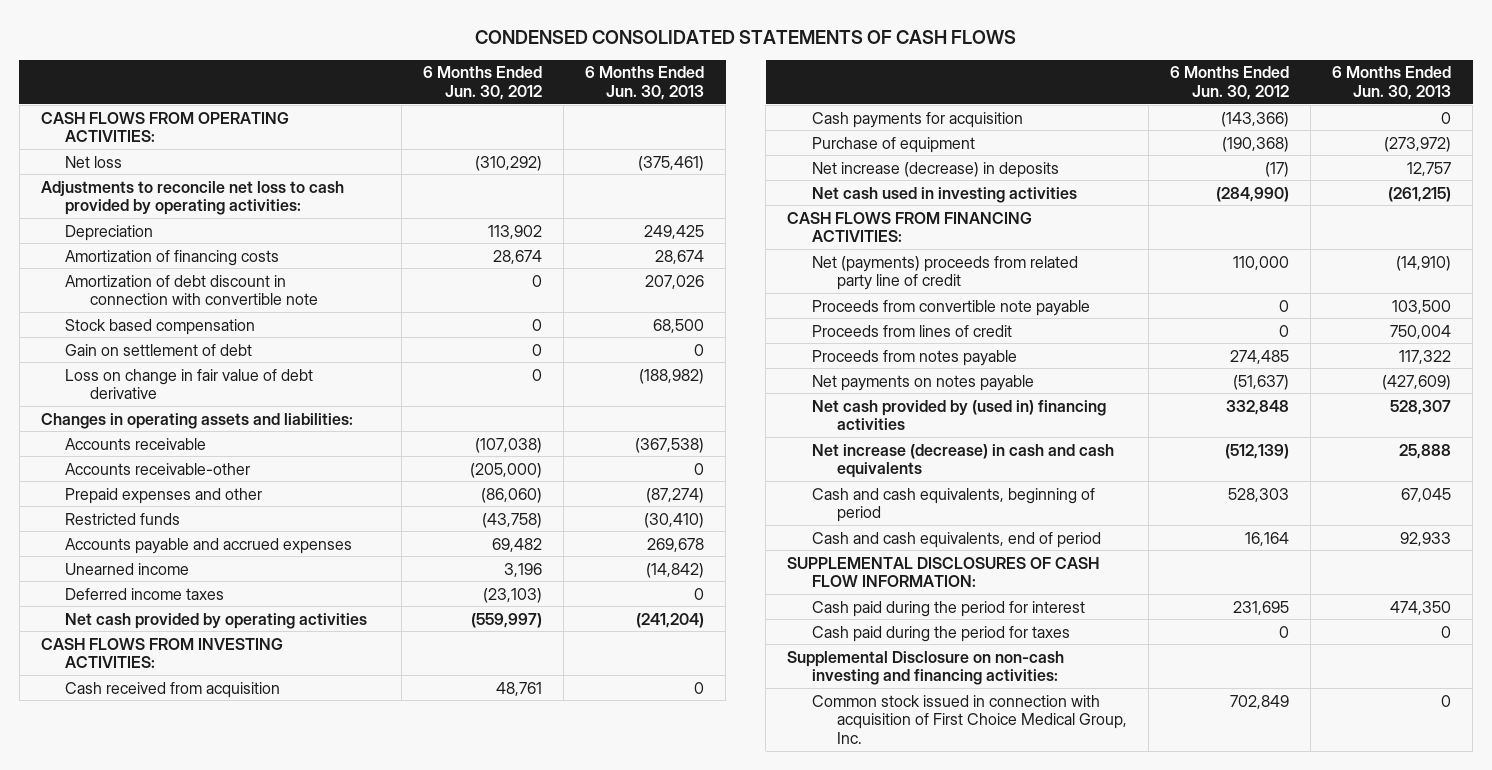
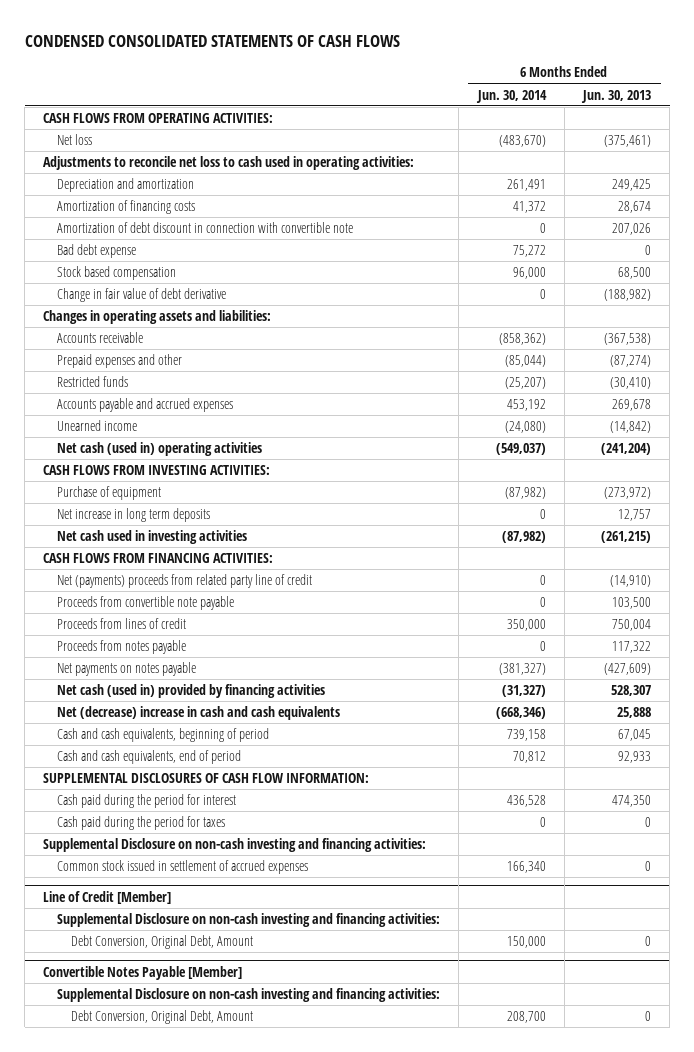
- | 6 Months Ended Jun. 30, 2012 | 6 Months Ended Jun. 30, 2013
+ | 6 Months Ended Jun. 30, 2014 | 6 Months Ended Jun. 30, 2013
- Adjustments to reconcile net loss to cash provided by operating activities:
- Depreciation | 113,902 | 249,425
+ Adjustments to reconcile net loss to cash used in operating activities:
+ Depreciation and amortization | 261,491 | 249,425
+ Bad debt expense | 75,272 | 0
- Gain on settlement of debt | 0 | 0
- Loss on change in fair value of debt derivative | 0 | (188,982)
+ Change in fair value of debt derivative | 0 | (188,982)
- Accounts receivable-other | (205,000) | 0
- Deferred income taxes | (23,103) | 0
- Net cash provided by operating activities | (559,997) | (241,204)
+ Net cash (used in) operating activities | (549,037) | (241,204)
- Cash received from acquisition | 48,761 | 0
- Cash payments for acquisition | (143,366) | 0
- Net increase (decrease) in deposits | (17) | 12,757
+ Net increase in long term deposits | 0 | 12,757
- Net cash provided by (used in) financing activities | 332,848 | 528,307
- Net increase (decrease) in cash and cash equivalents | (512,139) | 25,888
+ Net cash (used in) provided by financing activities | (31,327) | 528,307
+ Net (decrease) increase in cash and cash equivalents | (668,346) | 25,888
- Common stock issued in connection with acquisition of First Choice Medical Group, Inc. | 702,849 | 0
+ Common stock issued in settlement of accrued expenses | 166,340 | 0
+ Line of Credit [Member]
+ Supplemental Disclosure on non-cash investing and financing activities:
+ Debt Conversion, Original Debt, Amount | 150,000 | 0
+ Convertible Notes Payable [Member]
+ Supplemental Disclosure on non-cash investing and financing activities:
+ Debt Conversion, Original Debt, Amount | 208,700 | 0

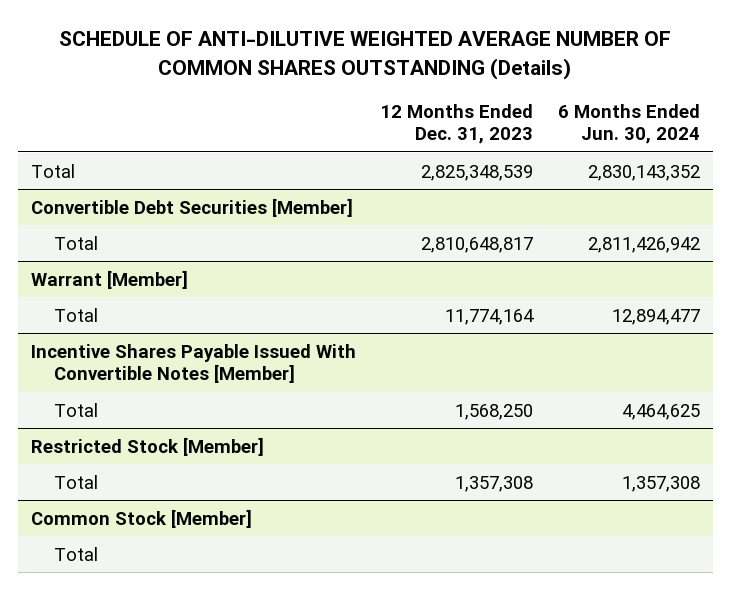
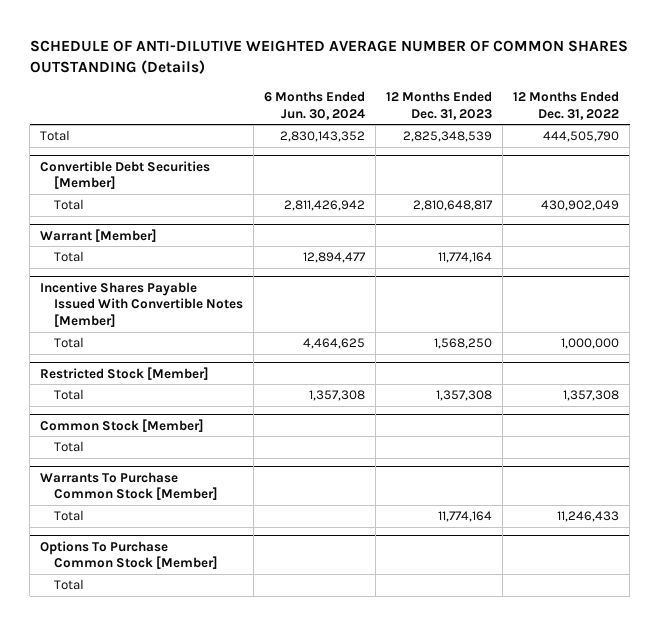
- | 12 Months Ended Dec. 31, 2023 | 6 Months Ended Jun. 30, 2024
+ | 6 Months Ended Jun. 30, 2024 | 12 Months Ended Dec. 31, 2023 | 12 Months Ended Dec. 31, 2022
+ Warrants To Purchase Common Stock [Member]
+ Total | | 11,774,164 | 11,246,433
+ Options To Purchase Common Stock [Member]
+ Total

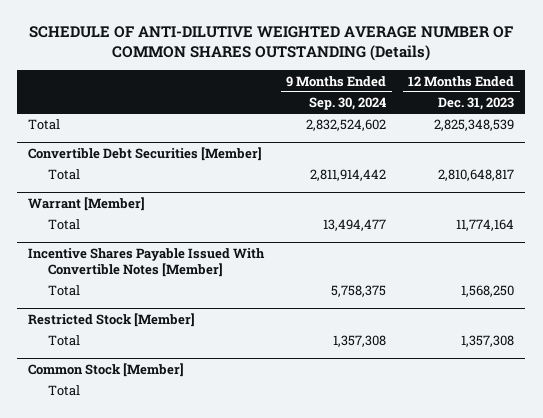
- | 6 Months Ended Jun. 30, 2024 | 12 Months Ended Dec. 31, 2023 | 12 Months Ended Dec. 31, 2022
+ | 9 Months Ended Sep. 30, 2024 | 12 Months Ended Dec. 31, 2023
- Warrants To Purchase Common Stock [Member]
- Total | | 11,774,164 | 11,246,433
- Options To Purchase Common Stock [Member]
- Total

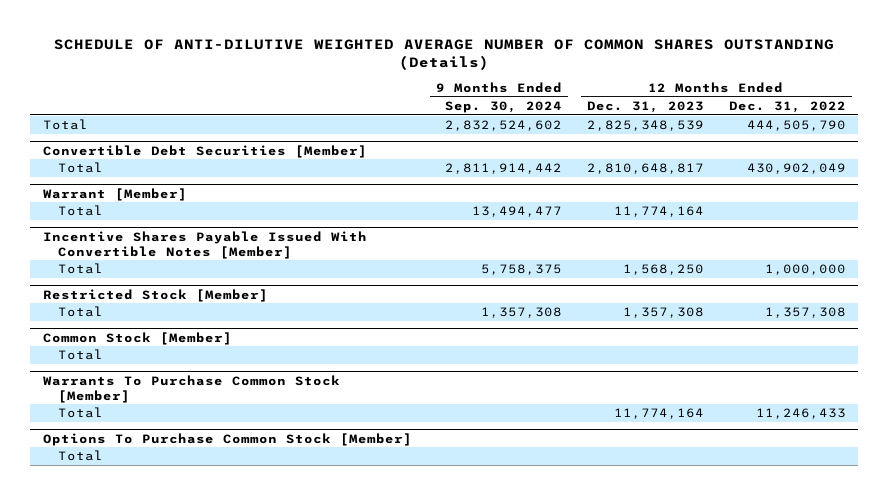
- | 9 Months Ended Sep. 30, 2024 | 12 Months Ended Dec. 31, 2023
+ | 9 Months Ended Sep. 30, 2024 | 12 Months Ended Dec. 31, 2023 | 12 Months Ended Dec. 31, 2022
+ Warrants To Purchase Common Stock [Member]
+ Total | | 11,774,164 | 11,246,433
+ Options To Purchase Common Stock [Member]
+ Total

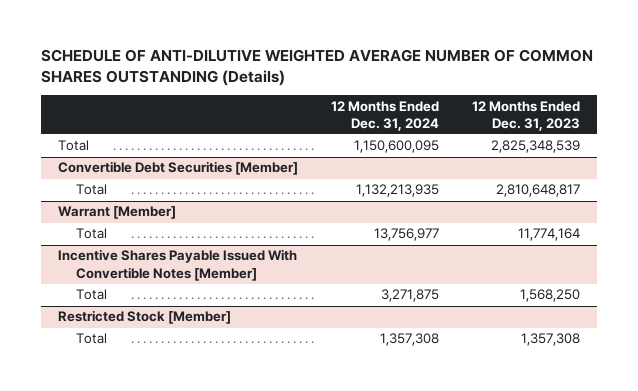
- | 9 Months Ended Sep. 30, 2024 | 12 Months Ended Dec. 31, 2023 | 12 Months Ended Dec. 31, 2022
+ | 12 Months Ended Dec. 31, 2024 | 12 Months Ended Dec. 31, 2023
- Common Stock [Member]
- Total
- Warrants To Purchase Common Stock [Member]
- Total | | 11,774,164 | 11,246,433
- Options To Purchase Common Stock [Member]
- Total

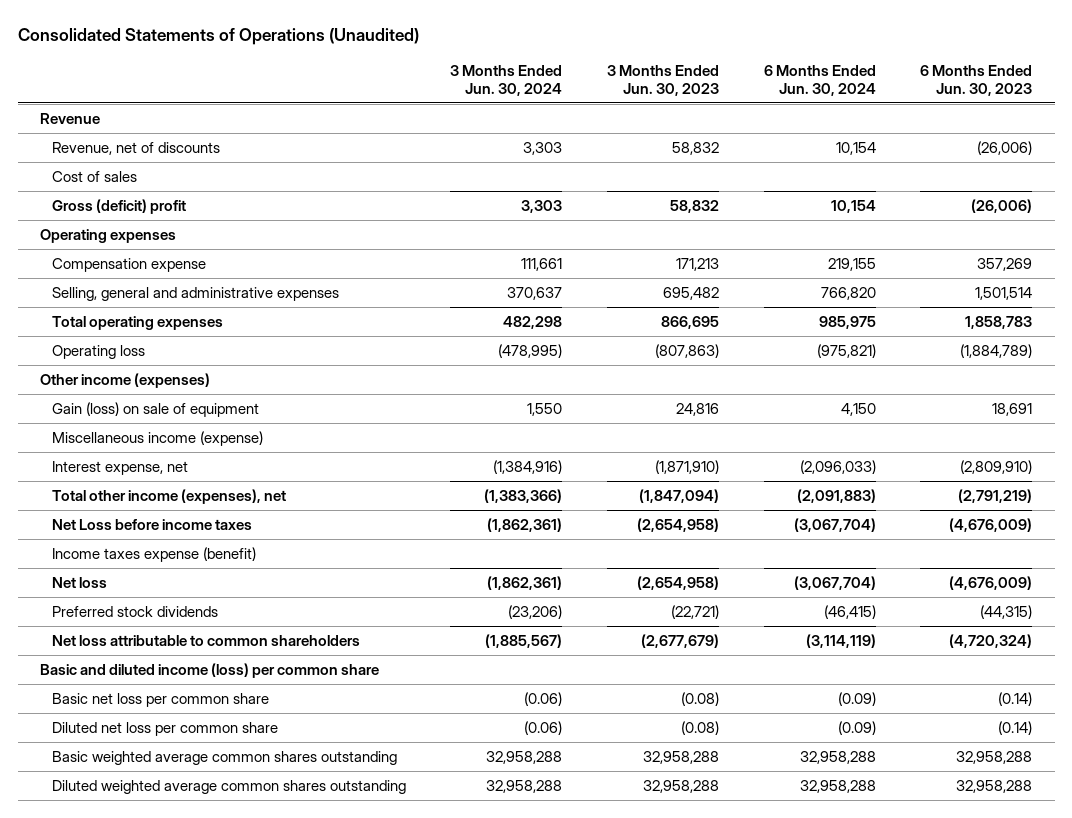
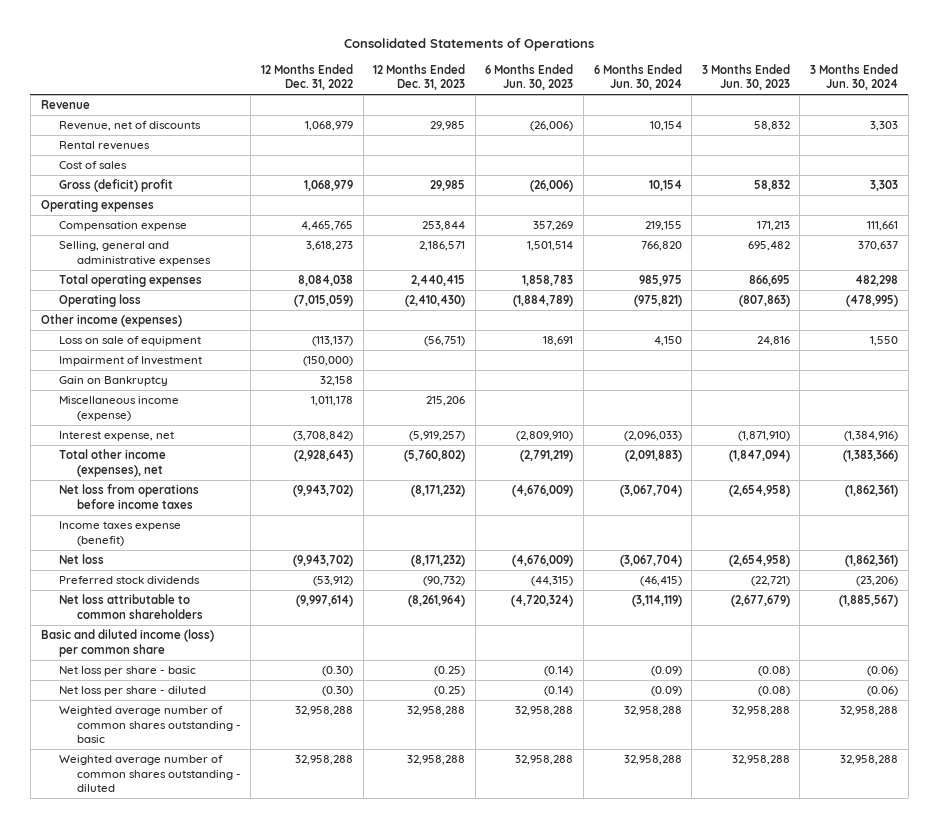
- Consolidated Statements of Operations (Unaudited)
+ Consolidated Statements of Operations
- | 3 Months Ended Jun. 30, 2024 | 3 Months Ended Jun. 30, 2023 | 6 Months Ended Jun. 30, 2024 | 6 Months Ended Jun. 30, 2023
+ | 12 Months Ended Dec. 31, 2022 | 12 Months Ended Dec. 31, 2023 | 6 Months Ended Jun. 30, 2023 | 6 Months Ended Jun. 30, 2024 | 3 Months Ended Jun. 30, 2023 | 3 Months Ended Jun. 30, 2024
+ Rental revenues
- Gain (loss) on sale of equipment | 1,550 | 24,816 | 4,150 | 18,691
+ Loss on sale of equipment | (113,137) | (56,751) | 18,691 | 4,150 | 24,816 | 1,550
+ Impairment of Investment | (150,000) | | | | |
+ Gain on Bankruptcy | 32,158 | | | | |
- Net Loss before income taxes | (1,862,361) | (2,654,958) | (3,067,704) | (4,676,009)
+ Net loss from operations before income taxes | (9,943,702) | (8,171,232) | (4,676,009) | (3,067,704) | (2,654,958) | (1,862,361)
- Basic net loss per common share | (0.06) | (0.08) | (0.09) | (0.14)
- Diluted net loss per common share | (0.06) | (0.08) | (0.09) | (0.14)
- Basic weighted average common shares outstanding | 32,958,288 | 32,958,288 | 32,958,288 | 32,958,288
- Diluted weighted average common shares outstanding | 32,958,288 | 32,958,288 | 32,958,288 | 32,958,288
+ Net loss per share - basic | (0.30) | (0.25) | (0.14) | (0.09) | (0.08) | (0.06)
+ Net loss per share - diluted | (0.30) | (0.25) | (0.14) | (0.09) | (0.08) | (0.06)
+ Weighted average number of common shares outstanding - basic | 32,958,288 | 32,958,288 | 32,958,288 | 32,958,288 | 32,958,288 | 32,958,288
+ Weighted average number of common shares outstanding - diluted | 32,958,288 | 32,958,288 | 32,958,288 | 32,958,288 | 32,958,288 | 32,958,288

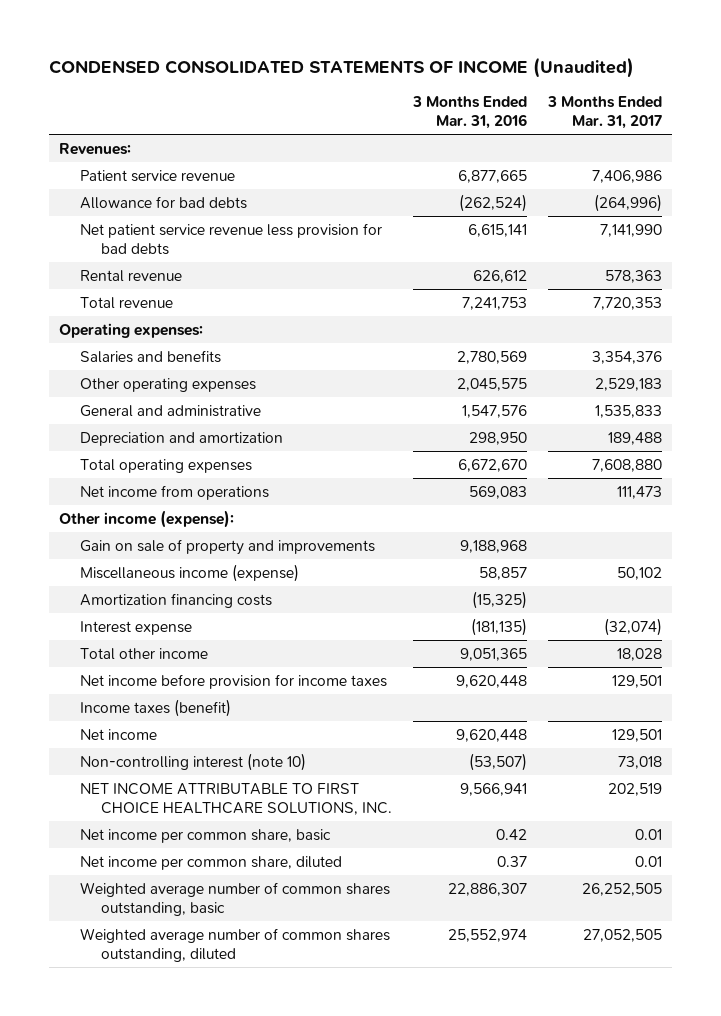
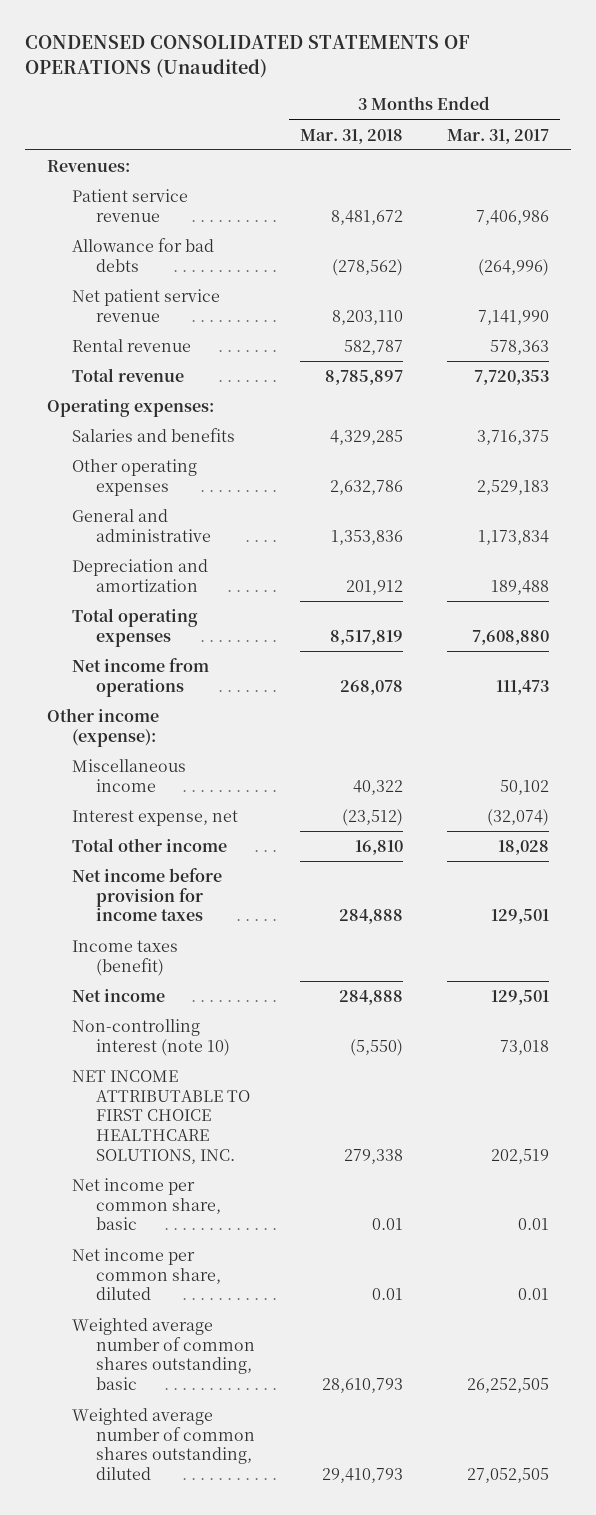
- CONDENSED CONSOLIDATED STATEMENTS OF INCOME (Unaudited)
+ CONDENSED CONSOLIDATED STATEMENTS OF OPERATIONS (Unaudited)
- | 3 Months Ended Mar. 31, 2016 | 3 Months Ended Mar. 31, 2017
+ | 3 Months Ended Mar. 31, 2018 | 3 Months Ended Mar. 31, 2017
- Net patient service revenue less provision for bad debts | 6,615,141 | 7,141,990
+ Net patient service revenue | 8,203,110 | 7,141,990
- Salaries and benefits | 2,780,569 | 3,354,376
+ Salaries and benefits | 4,329,285 | 3,716,375
- General and administrative | 1,547,576 | 1,535,833
+ General and administrative | 1,353,836 | 1,173,834
- Gain on sale of property and improvements | 9,188,968 |
- Miscellaneous income (expense) | 58,857 | 50,102
- Amortization financing costs | (15,325) |
- Interest expense | (181,135) | (32,074)
+ Miscellaneous income | 40,322 | 50,102
+ Interest expense, net | (23,512) | (32,074)

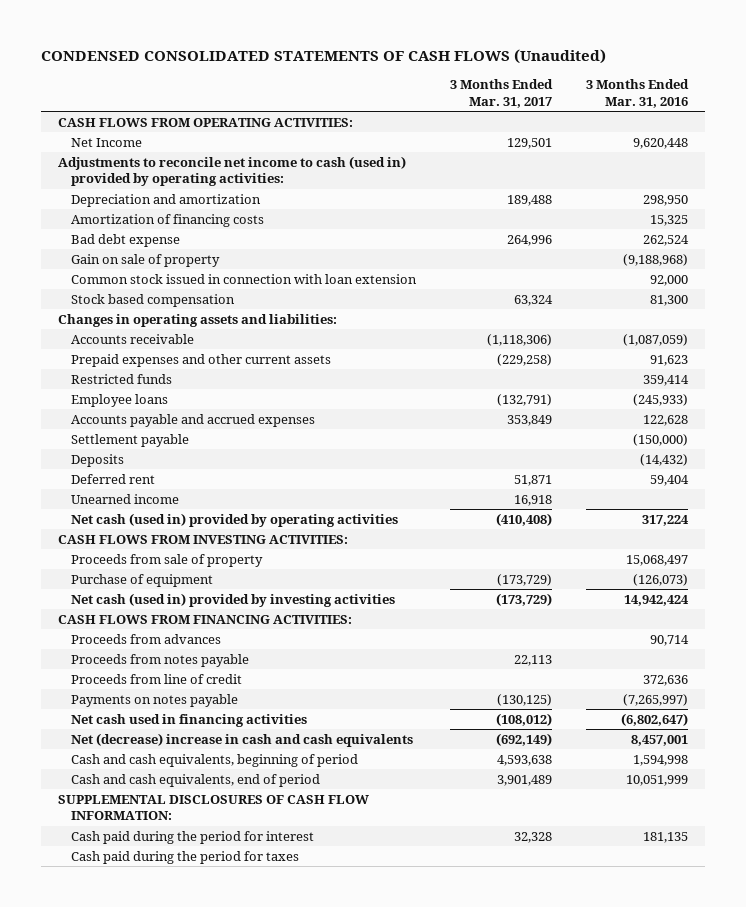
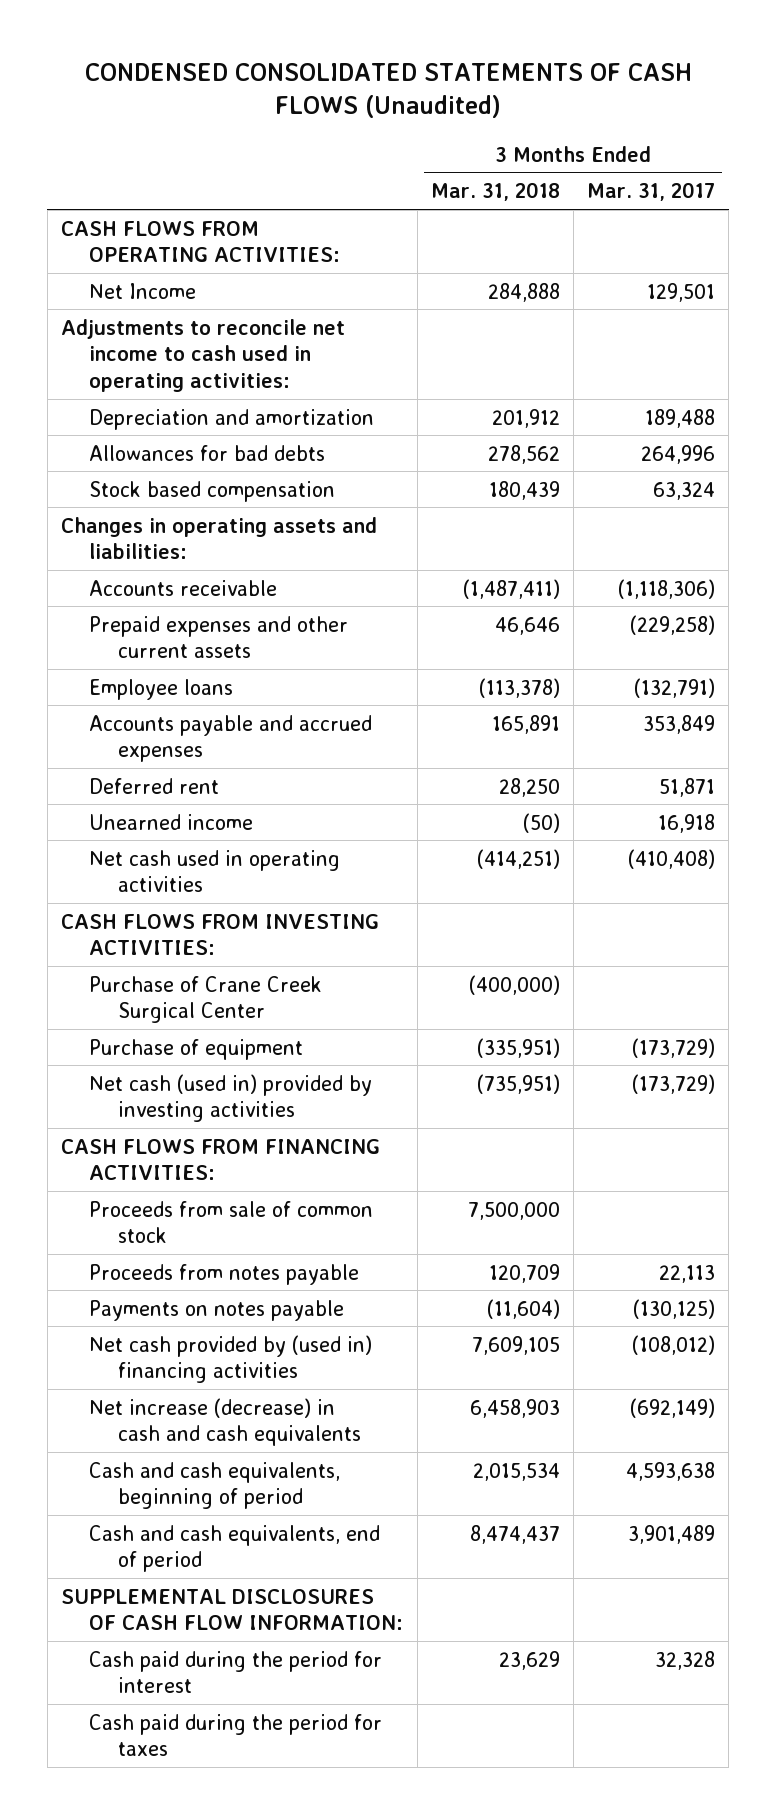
- | 3 Months Ended Mar. 31, 2017 | 3 Months Ended Mar. 31, 2016
+ | 3 Months Ended Mar. 31, 2018 | 3 Months Ended Mar. 31, 2017
- Adjustments to reconcile net income to cash (used in) provided by operating activities:
+ Adjustments to reconcile net income to cash used in operating activities:
- Amortization of financing costs | | 15,325
- Bad debt expense | 264,996 | 262,524
- Gain on sale of property | | (9,188,968)
- Common stock issued in connection with loan extension | | 92,000
+ Allowances for bad debts | 278,562 | 264,996
- Restricted funds | | 359,414
- Settlement payable | | (150,000)
- Deposits | | (14,432)
- Net cash (used in) provided by operating activities | (410,408) | 317,224
+ Net cash used in operating activities | (414,251) | (410,408)
- Proceeds from sale of property | | 15,068,497
+ Purchase of Crane Creek Surgical Center | (400,000) |
- Proceeds from advances | | 90,714
+ Proceeds from sale of common stock | 7,500,000 |
- Proceeds from line of credit | | 372,636
- Net cash used in financing activities | (108,012) | (6,802,647)
- Net (decrease) increase in cash and cash equivalents | (692,149) | 8,457,001
+ Net cash provided by (used in) financing activities | 7,609,105 | (108,012)
+ Net increase (decrease) in cash and cash equivalents | 6,458,903 | (692,149)

